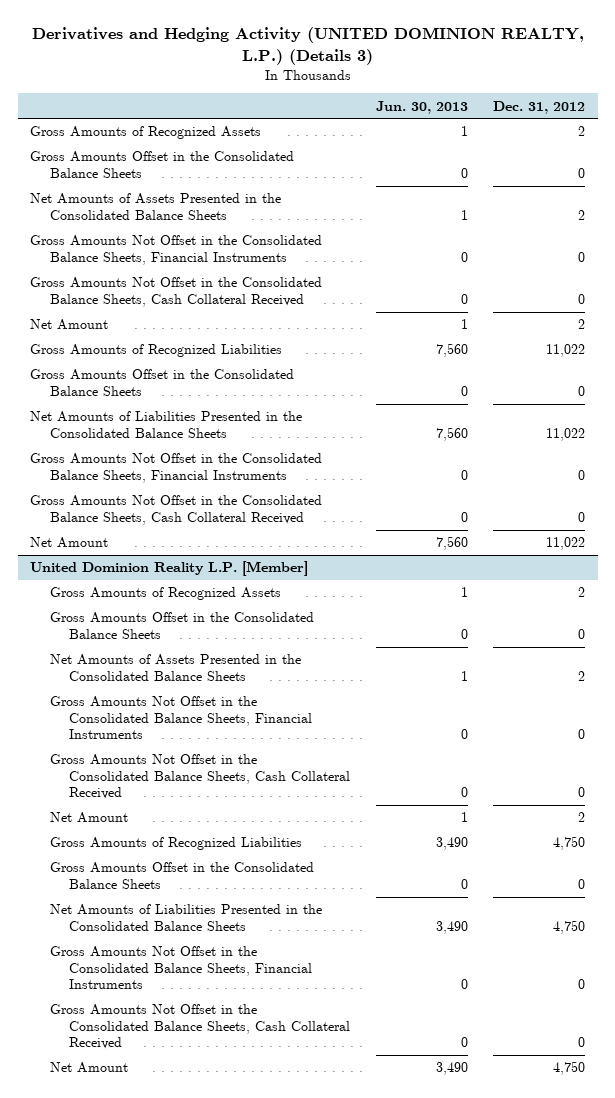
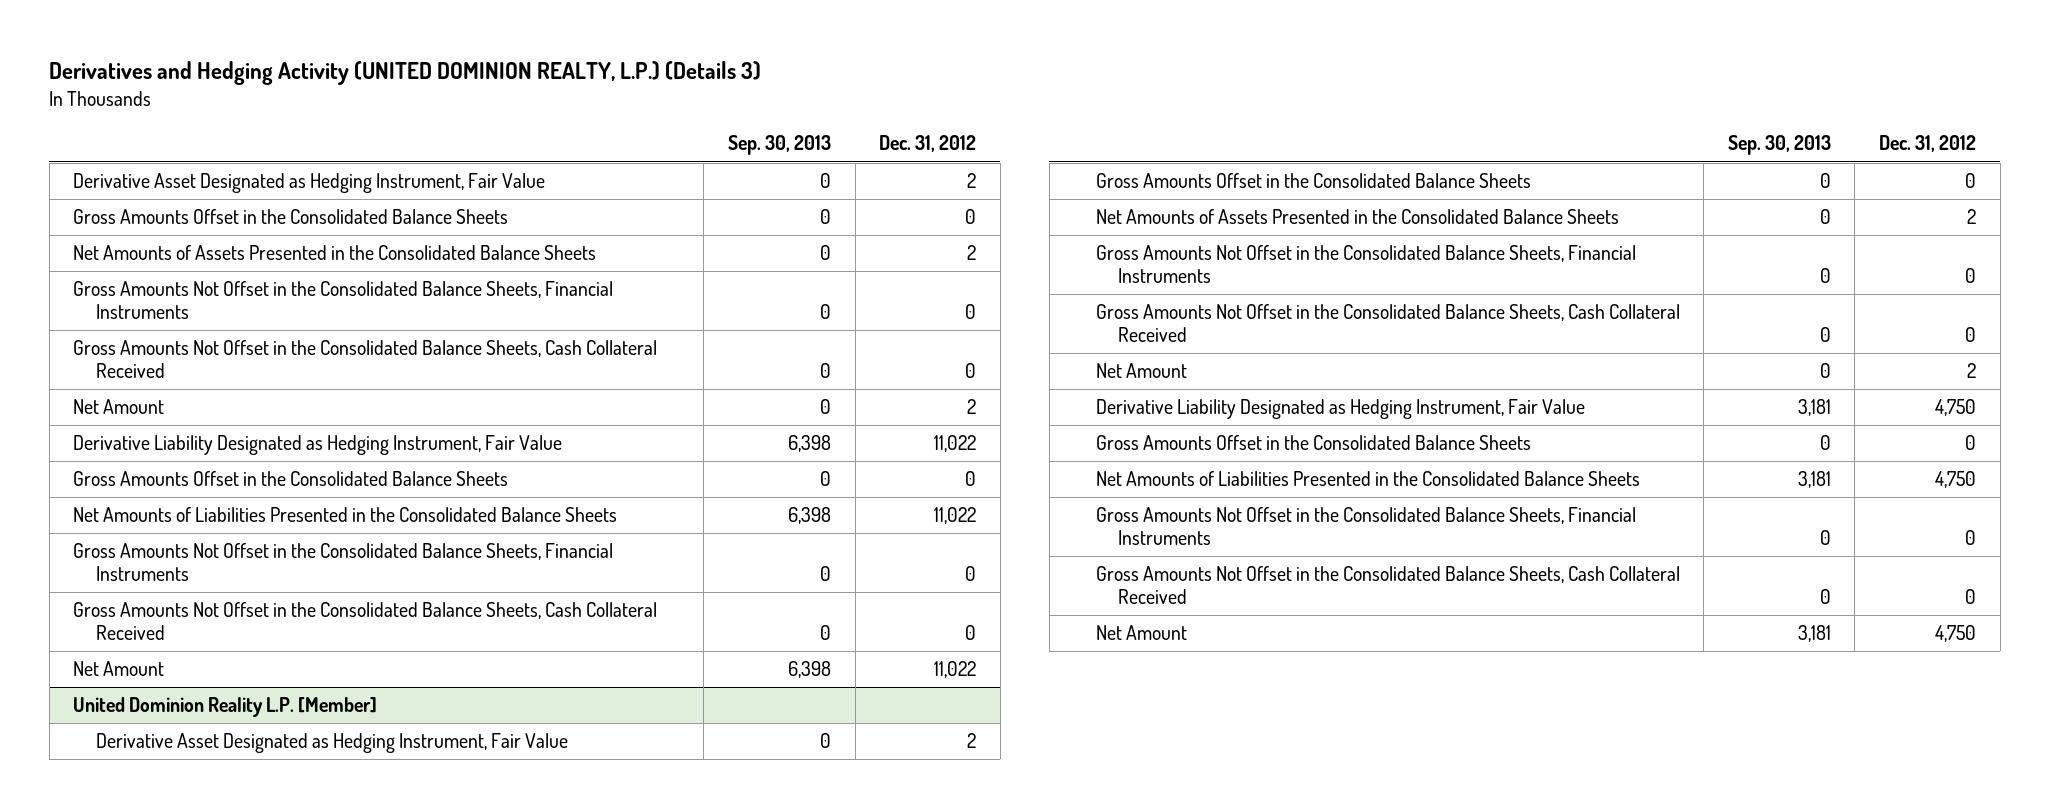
- | Jun. 30, 2013 | Dec. 31, 2012
+ | Sep. 30, 2013 | Dec. 31, 2012
- Gross Amounts of Recognized Assets | 1 | 2
+ Derivative Asset Designated as Hedging Instrument, Fair Value | 0 | 2
- Gross Amounts of Recognized Liabilities | 7,560 | 11,022
+ Derivative Liability Designated as Hedging Instrument, Fair Value | 6,398 | 11,022
@ United Dominion Reality L.P. [Member]
- Gross Amounts of Recognized Assets | 1 | 2
+ Derivative Asset Designated as Hedging Instrument, Fair Value | 0 | 2
- Gross Amounts of Recognized Liabilities | 3,490 | 4,750
+ Derivative Liability Designated as Hedging Instrument, Fair Value | 3,181 | 4,750

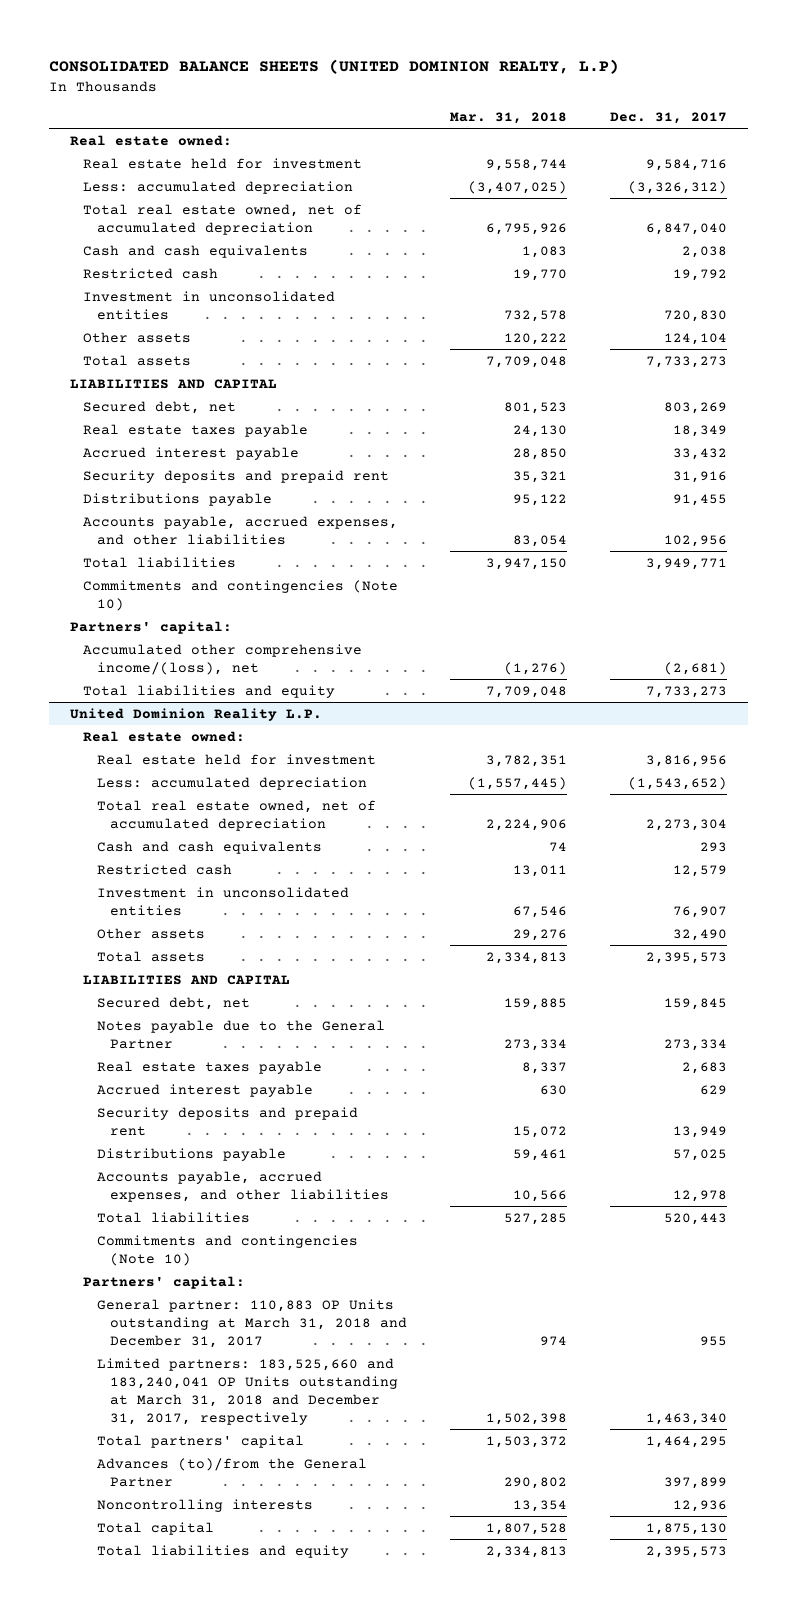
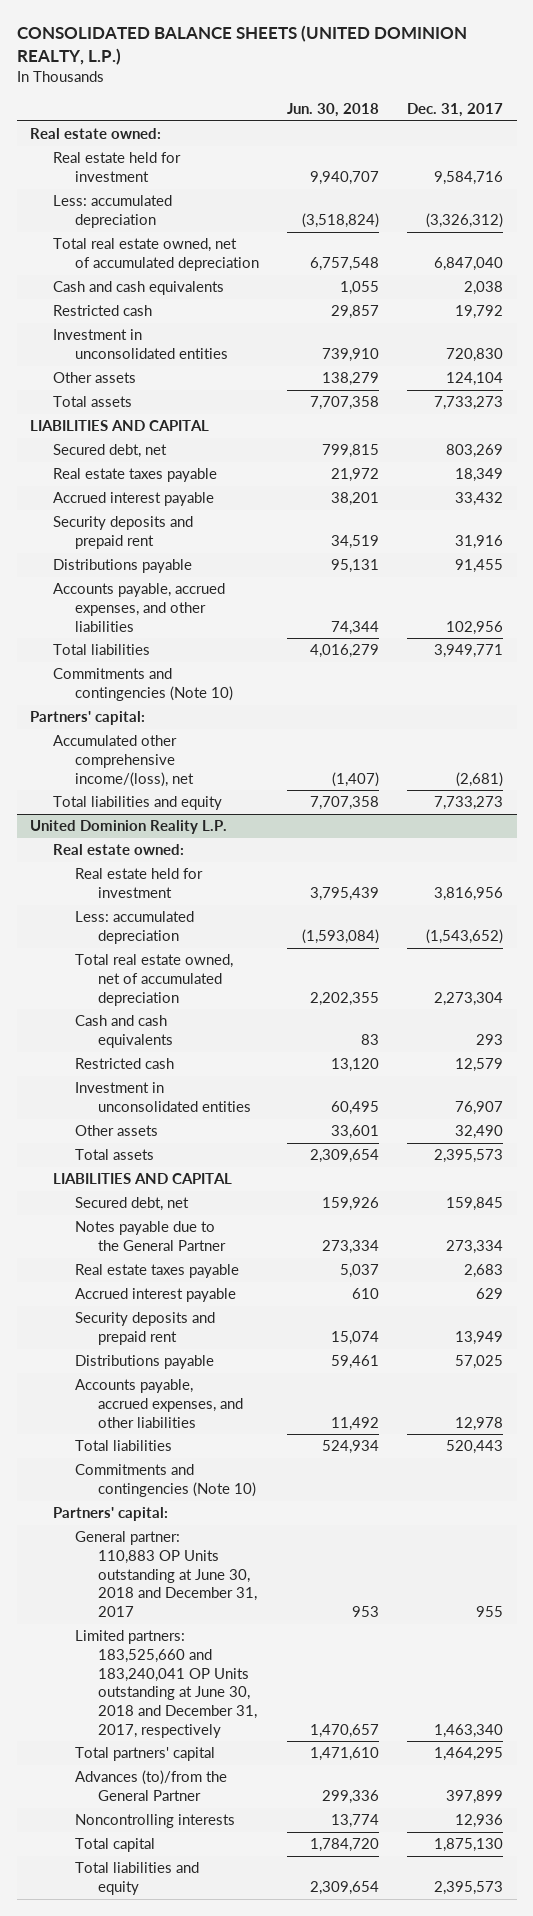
- CONSOLIDATED BALANCE SHEETS (UNITED DOMINION REALTY, L.P)
+ CONSOLIDATED BALANCE SHEETS (UNITED DOMINION REALTY, L.P.)
- | Mar. 31, 2018 | Dec. 31, 2017
+ | Jun. 30, 2018 | Dec. 31, 2017
@ United Dominion Reality L.P.
- General partner: 110,883 OP Units outstanding at March 31, 2018 and December 31, 2017 | 974 | 955
- Limited partners: 183,525,660 and 183,240,041 OP Units outstanding at March 31, 2018 and December 31, 2017, respectively | 1,502,398 | 1,463,340
+ General partner: 110,883 OP Units outstanding at June 30, 2018 and December 31, 2017 | 953 | 955
+ Limited partners: 183,525,660 and 183,240,041 OP Units outstanding at June 30, 2018 and December 31, 2017, respectively | 1,470,657 | 1,463,340

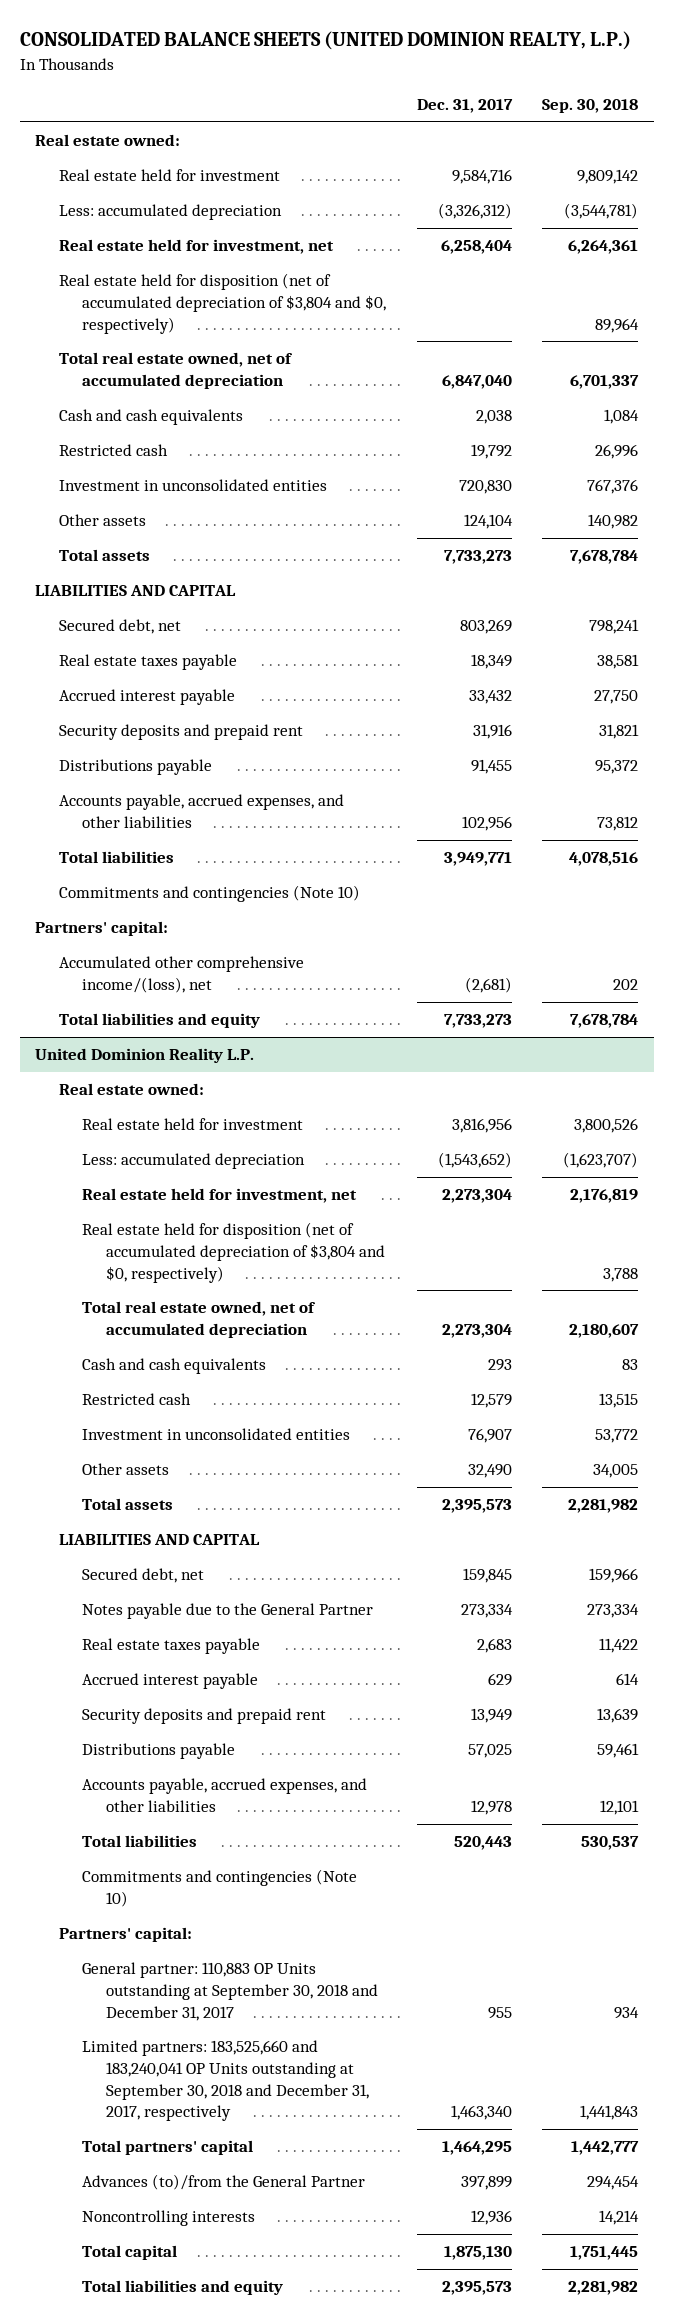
- | Jun. 30, 2018 | Dec. 31, 2017
+ | Dec. 31, 2017 | Sep. 30, 2018
+ Real estate held for investment, net | 6,258,404 | 6,264,361
+ Real estate held for disposition (net of accumulated depreciation of $3,804 and $0, respectively) | | 89,964
@ United Dominion Reality L.P.
+ Real estate held for investment, net | 2,273,304 | 2,176,819
+ Real estate held for disposition (net of accumulated depreciation of $3,804 and $0, respectively) | | 3,788
- General partner: 110,883 OP Units outstanding at June 30, 2018 and December 31, 2017 | 953 | 955
- Limited partners: 183,525,660 and 183,240,041 OP Units outstanding at June 30, 2018 and December 31, 2017, respectively | 1,470,657 | 1,463,340
+ General partner: 110,883 OP Units outstanding at September 30, 2018 and December 31, 2017 | 955 | 934
+ Limited partners: 183,525,660 and 183,240,041 OP Units outstanding at September 30, 2018 and December 31, 2017, respectively | 1,463,340 | 1,441,843

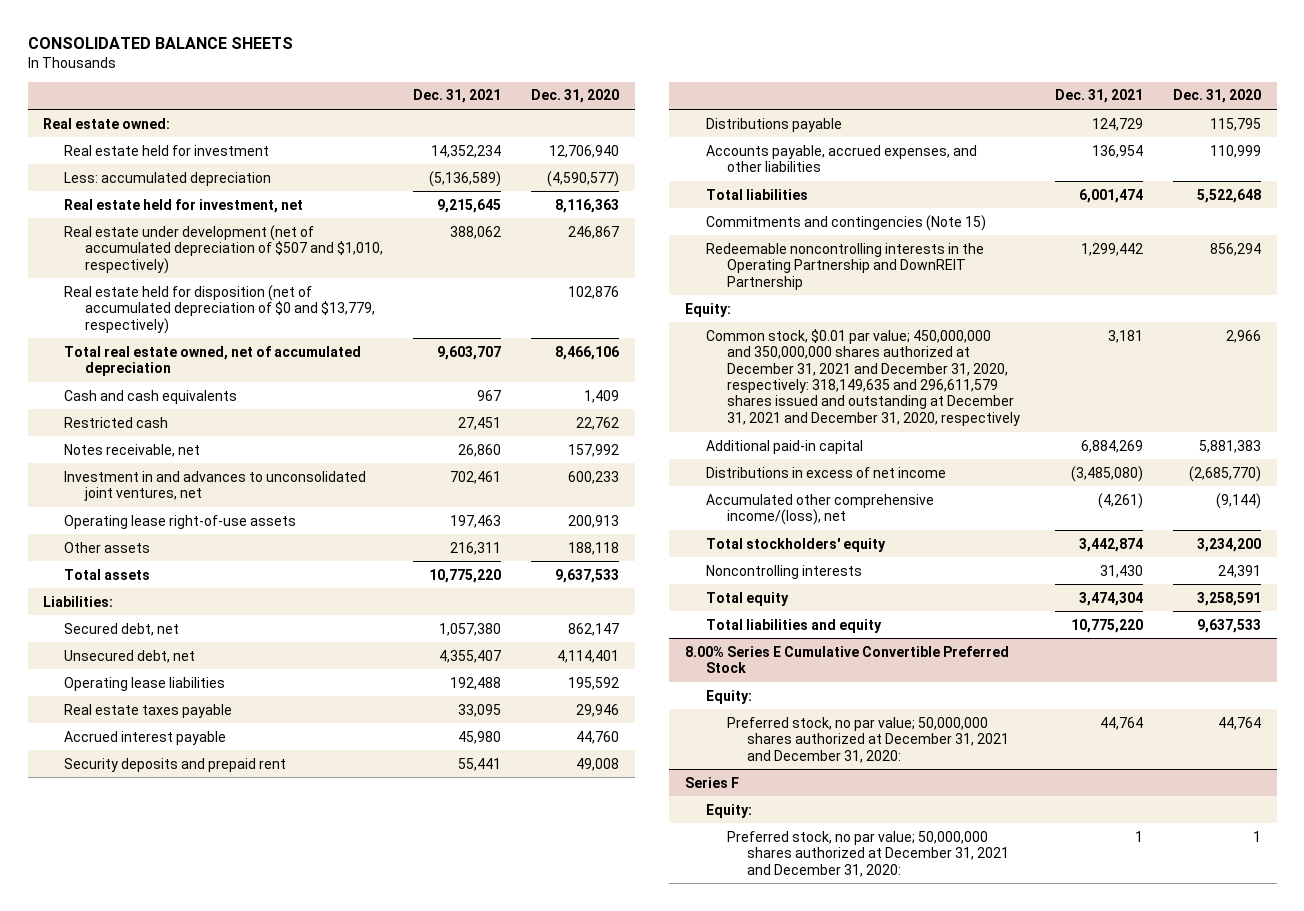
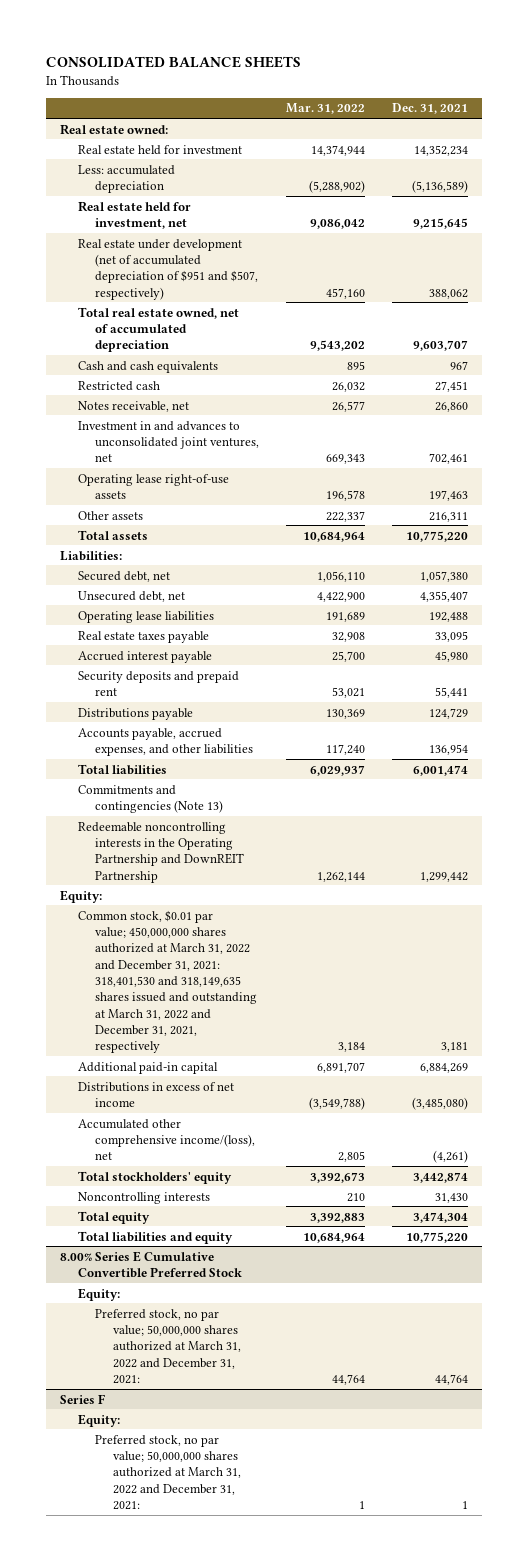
- | Dec. 31, 2021 | Dec. 31, 2020
+ | Mar. 31, 2022 | Dec. 31, 2021
- Real estate under development (net of accumulated depreciation of $507 and $1,010, respectively) | 388,062 | 246,867
- Real estate held for disposition (net of accumulated depreciation of $0 and $13,779, respectively) | | 102,876
+ Real estate under development (net of accumulated depreciation of $951 and $507, respectively) | 457,160 | 388,062
- Commitments and contingencies (Note 15)
+ Commitments and contingencies (Note 13)
- Common stock, $0.01 par value; 450,000,000 and 350,000,000 shares authorized at December 31, 2021 and December 31, 2020, respectively: 318,149,635 and 296,611,579 shares issued and outstanding at December 31, 2021 and December 31, 2020, respectively | 3,181 | 2,966
+ Common stock, $0.01 par value; 450,000,000 shares authorized at March 31, 2022 and December 31, 2021: 318,401,530 and 318,149,635 shares issued and outstanding at March 31, 2022 and December 31, 2021, respectively | 3,184 | 3,181
@ 8.00% Series E Cumulative Convertible Preferred Stock
- Preferred stock, no par value; 50,000,000 shares authorized at December 31, 2021 and December 31, 2020: | 44,764 | 44,764
+ Preferred stock, no par value; 50,000,000 shares authorized at March 31, 2022 and December 31, 2021: | 44,764 | 44,764
@ Series F
- Preferred stock, no par value; 50,000,000 shares authorized at December 31, 2021 and December 31, 2020: | 1 | 1
+ Preferred stock, no par value; 50,000,000 shares authorized at March 31, 2022 and December 31, 2021: | 1 | 1

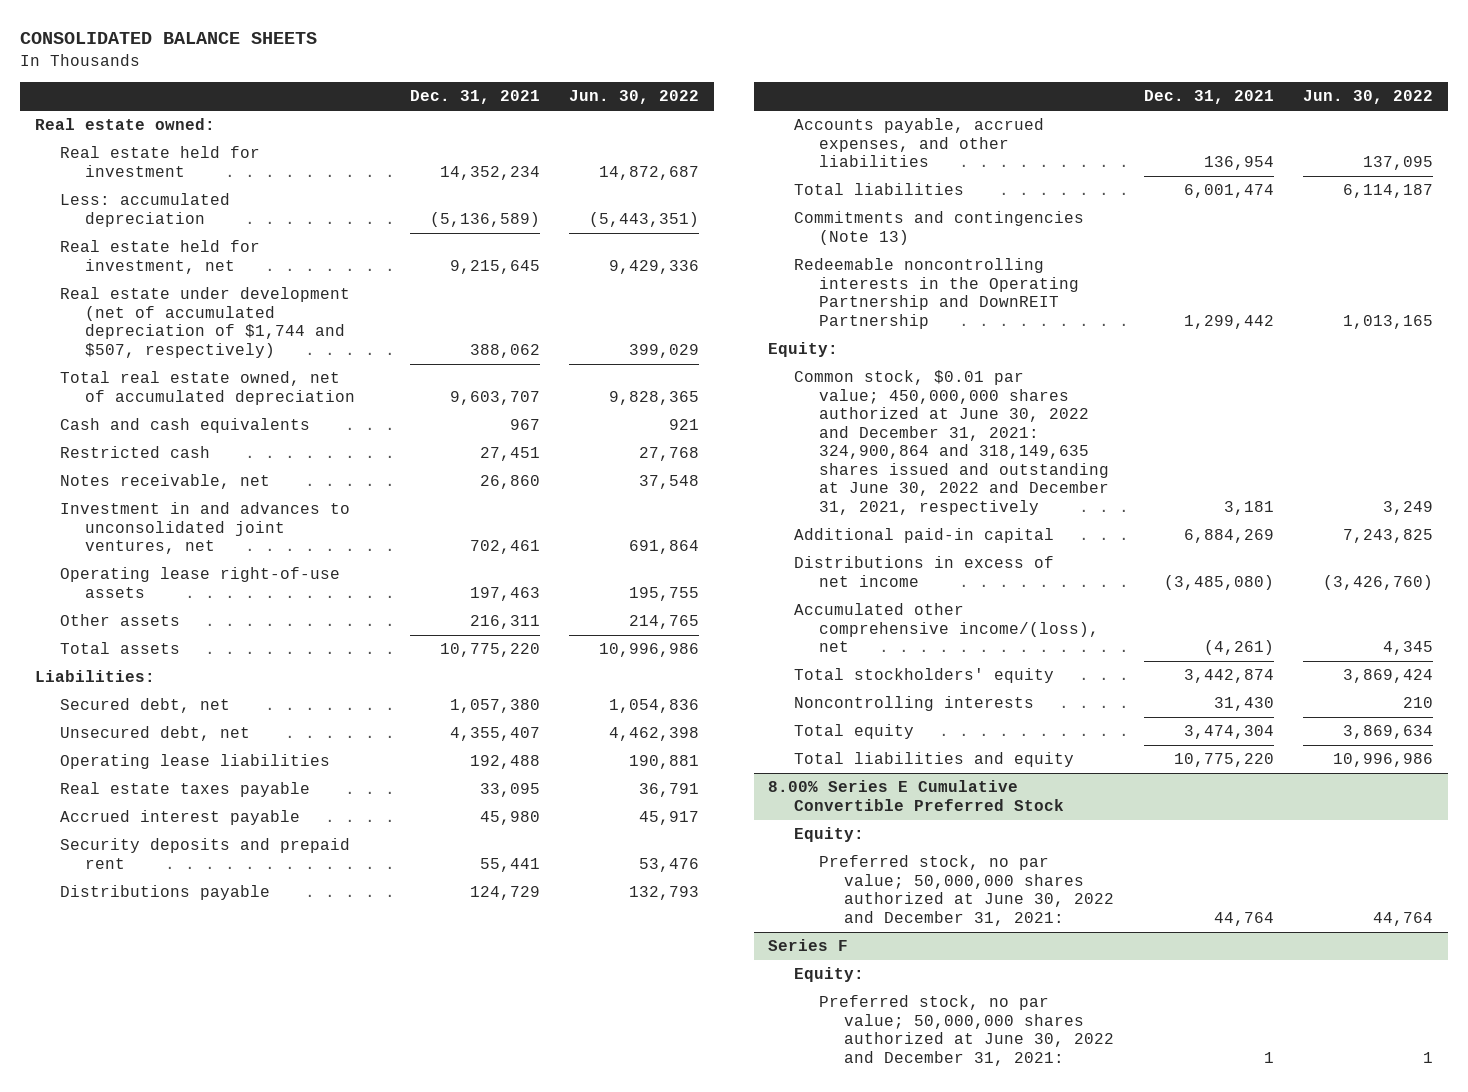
- | Mar. 31, 2022 | Dec. 31, 2021
+ | Dec. 31, 2021 | Jun. 30, 2022
- Real estate under development (net of accumulated depreciation of $951 and $507, respectively) | 457,160 | 388,062
+ Real estate under development (net of accumulated depreciation of $1,744 and $507, respectively) | 388,062 | 399,029
- Common stock, $0.01 par value; 450,000,000 shares authorized at March 31, 2022 and December 31, 2021: 318,401,530 and 318,149,635 shares issued and outstanding at March 31, 2022 and December 31, 2021, respectively | 3,184 | 3,181
+ Common stock, $0.01 par value; 450,000,000 shares authorized at June 30, 2022 and December 31, 2021: 324,900,864 and 318,149,635 shares issued and outstanding at June 30, 2022 and December 31, 2021, respectively | 3,181 | 3,249
@ 8.00% Series E Cumulative Convertible Preferred Stock
- Preferred stock, no par value; 50,000,000 shares authorized at March 31, 2022 and December 31, 2021: | 44,764 | 44,764
+ Preferred stock, no par value; 50,000,000 shares authorized at June 30, 2022 and December 31, 2021: | 44,764 | 44,764
@ Series F
- Preferred stock, no par value; 50,000,000 shares authorized at March 31, 2022 and December 31, 2021: | 1 | 1
+ Preferred stock, no par value; 50,000,000 shares authorized at June 30, 2022 and December 31, 2021: | 1 | 1

